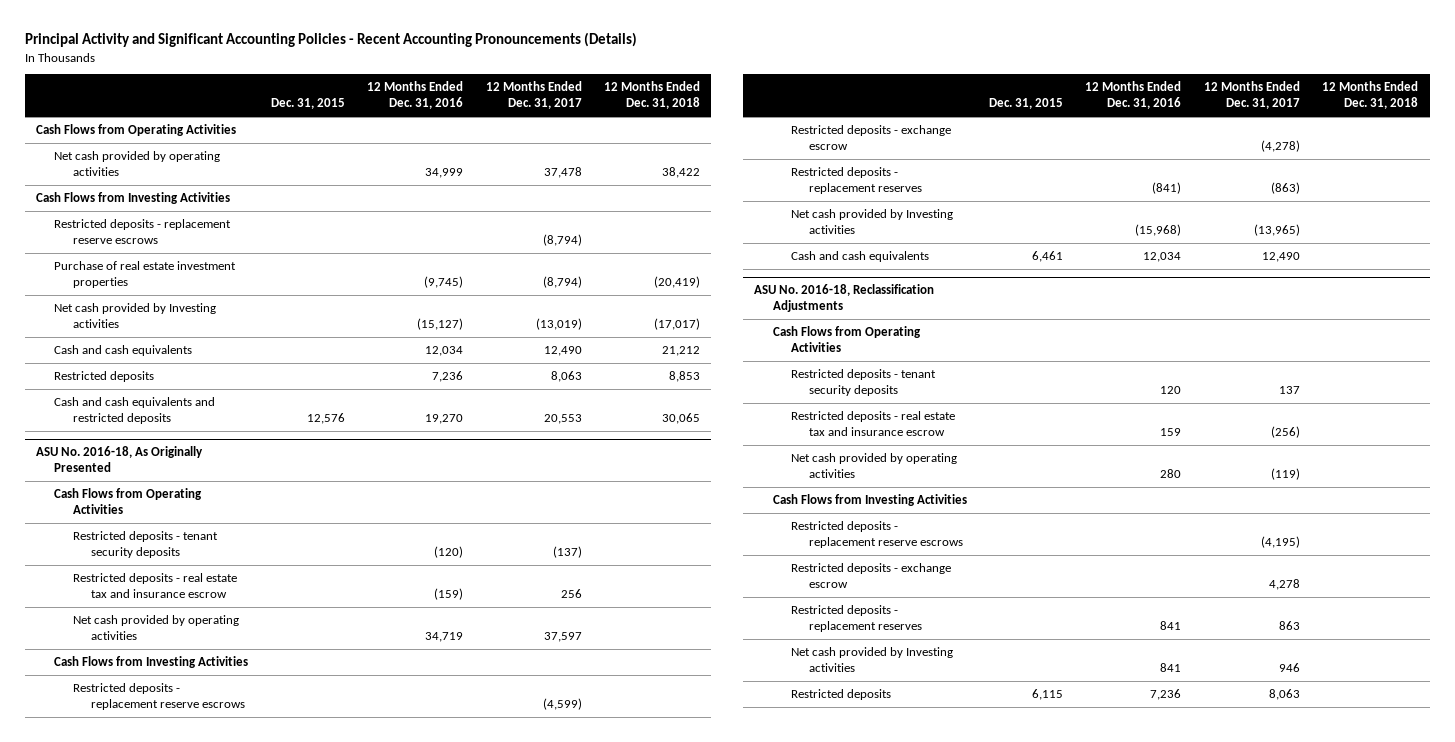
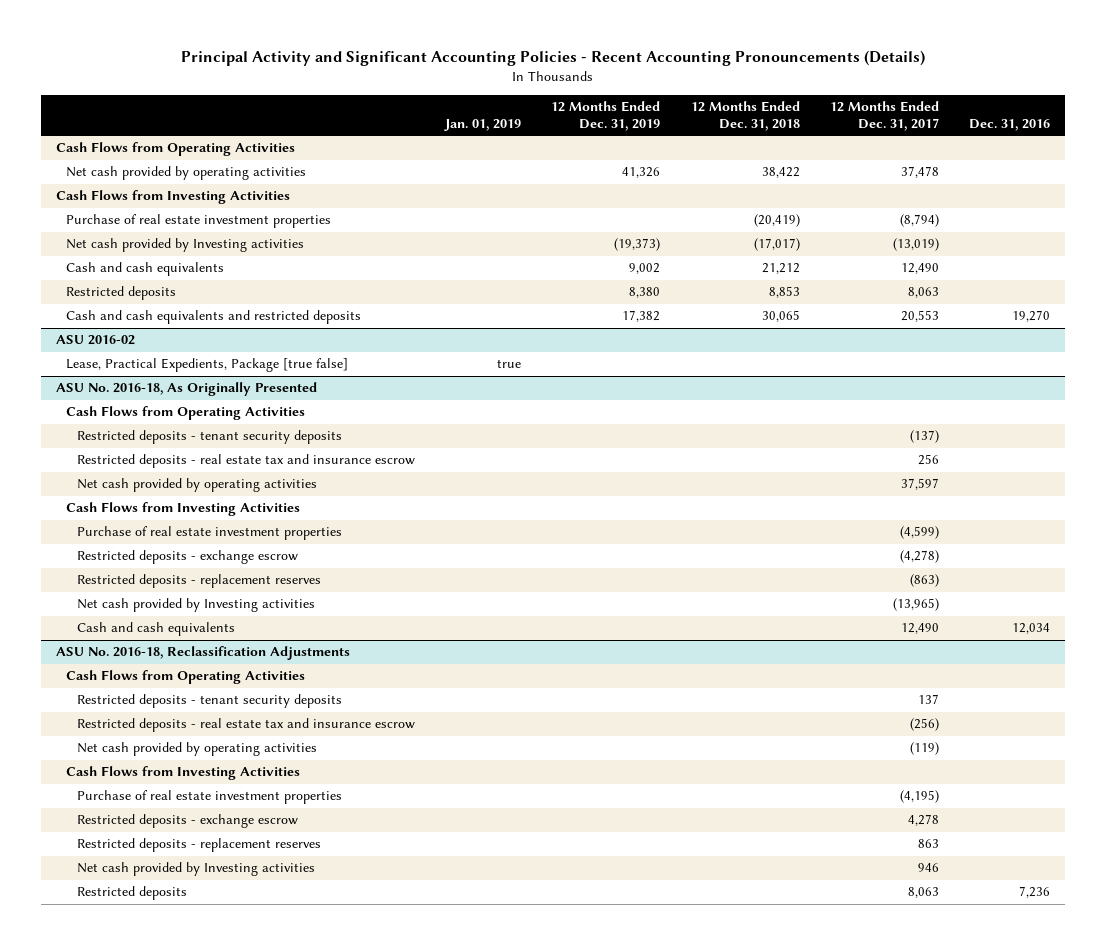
- | Dec. 31, 2015 | 12 Months Ended Dec. 31, 2016 | 12 Months Ended Dec. 31, 2017 | 12 Months Ended Dec. 31, 2018
+ | Jan. 01, 2019 | 12 Months Ended Dec. 31, 2019 | 12 Months Ended Dec. 31, 2018 | 12 Months Ended Dec. 31, 2017 | Dec. 31, 2016
- Restricted deposits - replacement reserve escrows | | | (8,794) |
+ ASU 2016-02
+ Lease, Practical Expedients, Package [true false] | true | | | |
@ ASU No. 2016-18, As Originally Presented
- Restricted deposits - replacement reserve escrows | | | (4,599) |
+ Purchase of real estate investment properties | | | | (4,599) |
@ ASU No. 2016-18, Reclassification Adjustments
- Restricted deposits - replacement reserve escrows | | | (4,195) |
+ Purchase of real estate investment properties | | | | (4,195) |

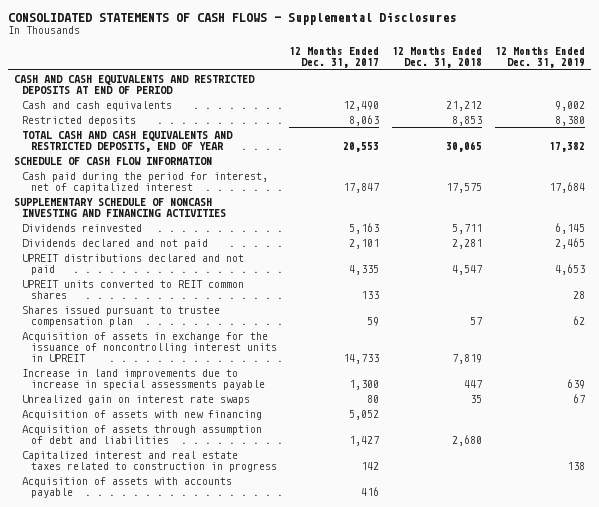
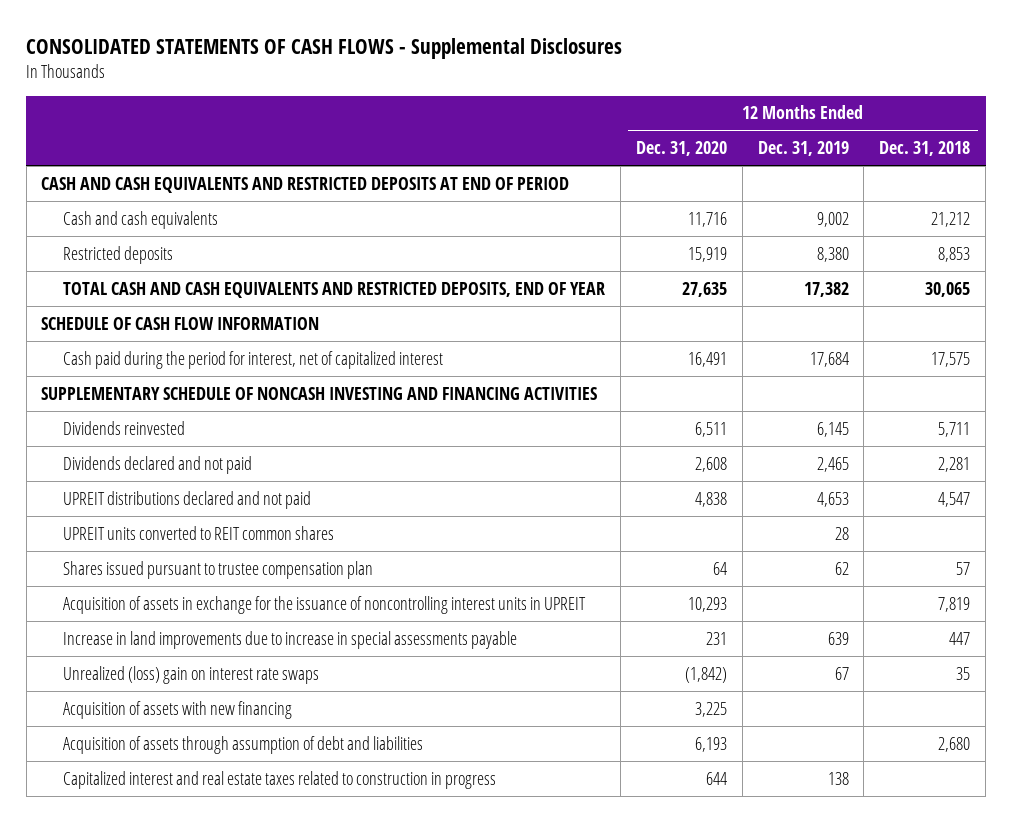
- | 12 Months Ended Dec. 31, 2017 | 12 Months Ended Dec. 31, 2018 | 12 Months Ended Dec. 31, 2019
+ | 12 Months Ended Dec. 31, 2020 | 12 Months Ended Dec. 31, 2019 | 12 Months Ended Dec. 31, 2018
- Unrealized gain on interest rate swaps | 80 | 35 | 67
+ Unrealized (loss) gain on interest rate swaps | (1,842) | 67 | 35
- Acquisition of assets with accounts payable | 416 | |

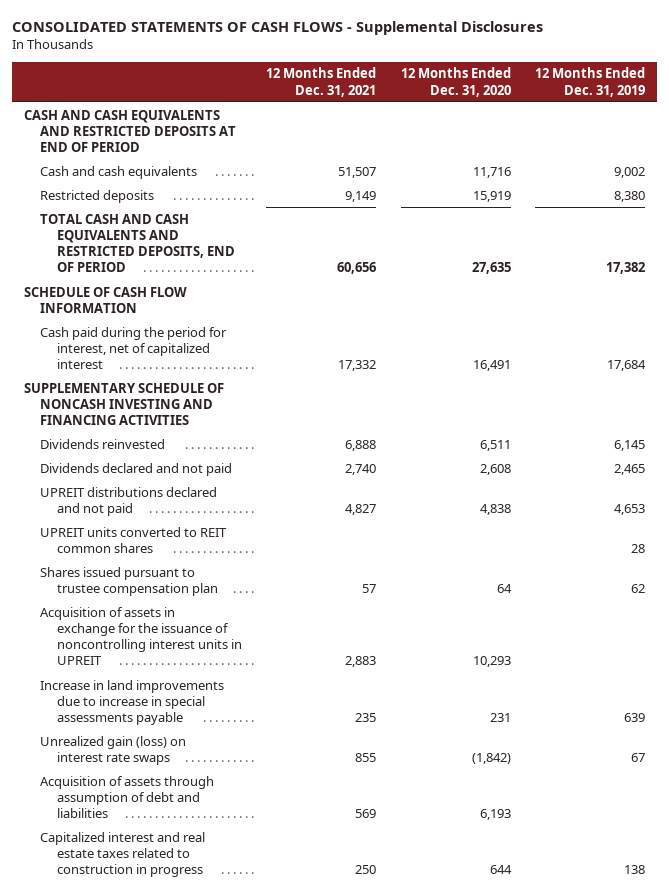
- | 12 Months Ended Dec. 31, 2020 | 12 Months Ended Dec. 31, 2019 | 12 Months Ended Dec. 31, 2018
+ | 12 Months Ended Dec. 31, 2021 | 12 Months Ended Dec. 31, 2020 | 12 Months Ended Dec. 31, 2019
- TOTAL CASH AND CASH EQUIVALENTS AND RESTRICTED DEPOSITS, END OF YEAR | 27,635 | 17,382 | 30,065
+ TOTAL CASH AND CASH EQUIVALENTS AND RESTRICTED DEPOSITS, END OF PERIOD | 60,656 | 27,635 | 17,382
- Unrealized (loss) gain on interest rate swaps | (1,842) | 67 | 35
- Acquisition of assets with new financing | 3,225 | |
+ Unrealized gain (loss) on interest rate swaps | 855 | (1,842) | 67

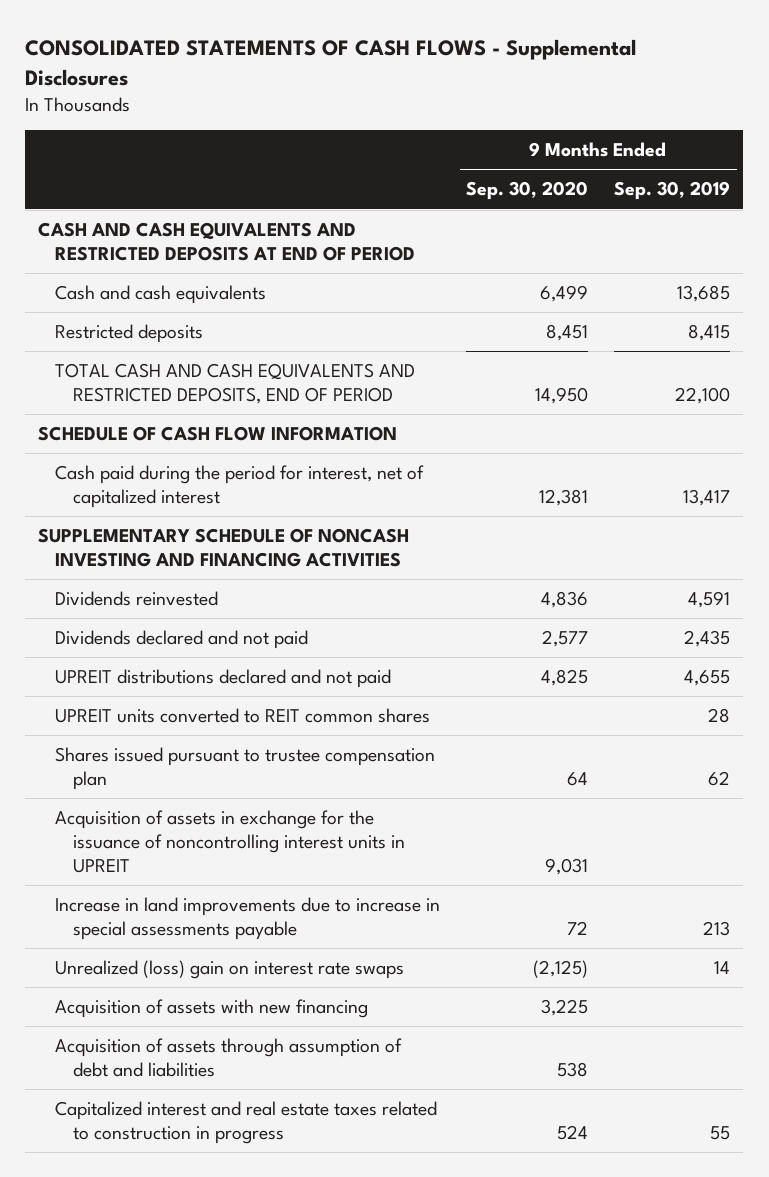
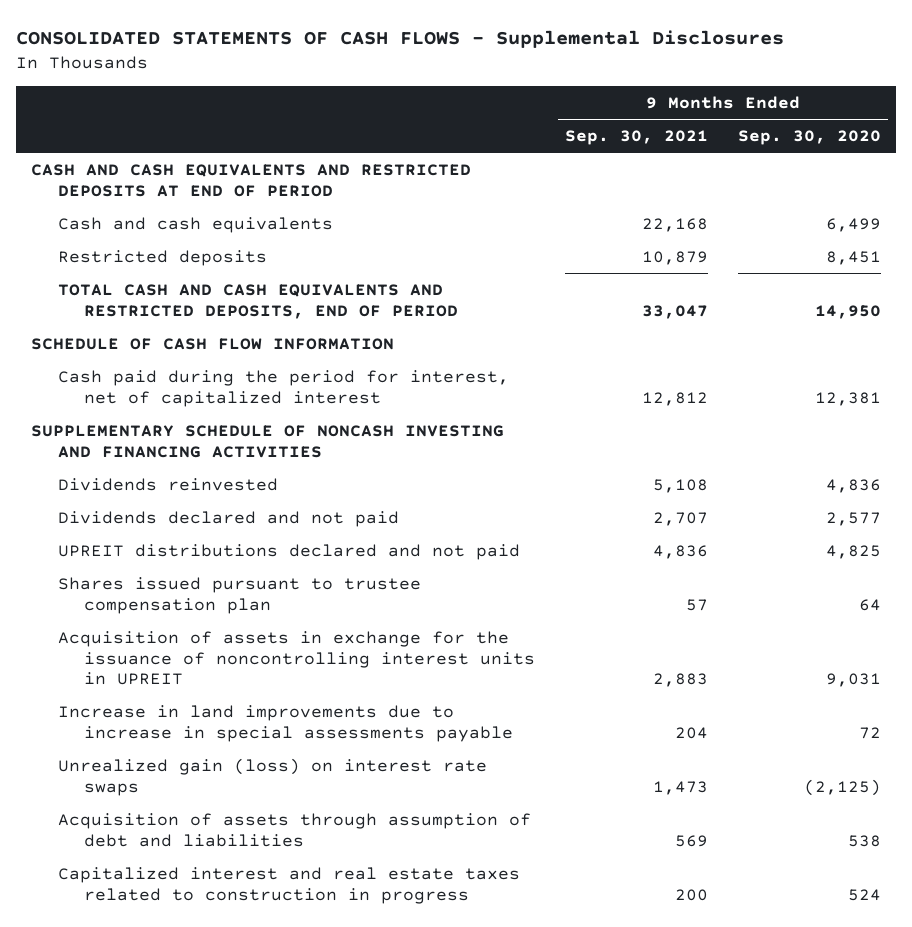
- | 9 Months Ended Sep. 30, 2020 | 9 Months Ended Sep. 30, 2019
+ | 9 Months Ended Sep. 30, 2021 | 9 Months Ended Sep. 30, 2020
- UPREIT units converted to REIT common shares | | 28
- Unrealized (loss) gain on interest rate swaps | (2,125) | 14
- Acquisition of assets with new financing | 3,225 |
+ Unrealized gain (loss) on interest rate swaps | 1,473 | (2,125)

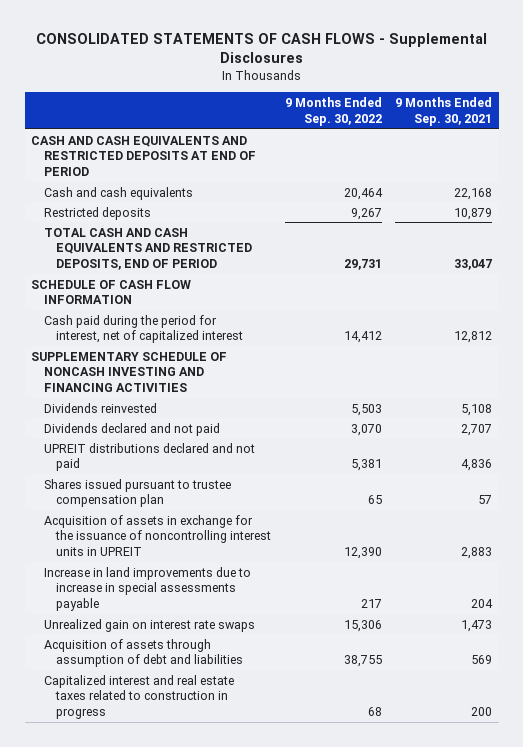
- | 9 Months Ended Sep. 30, 2021 | 9 Months Ended Sep. 30, 2020
+ | 9 Months Ended Sep. 30, 2022 | 9 Months Ended Sep. 30, 2021
- Unrealized gain (loss) on interest rate swaps | 1,473 | (2,125)
+ Unrealized gain on interest rate swaps | 15,306 | 1,473

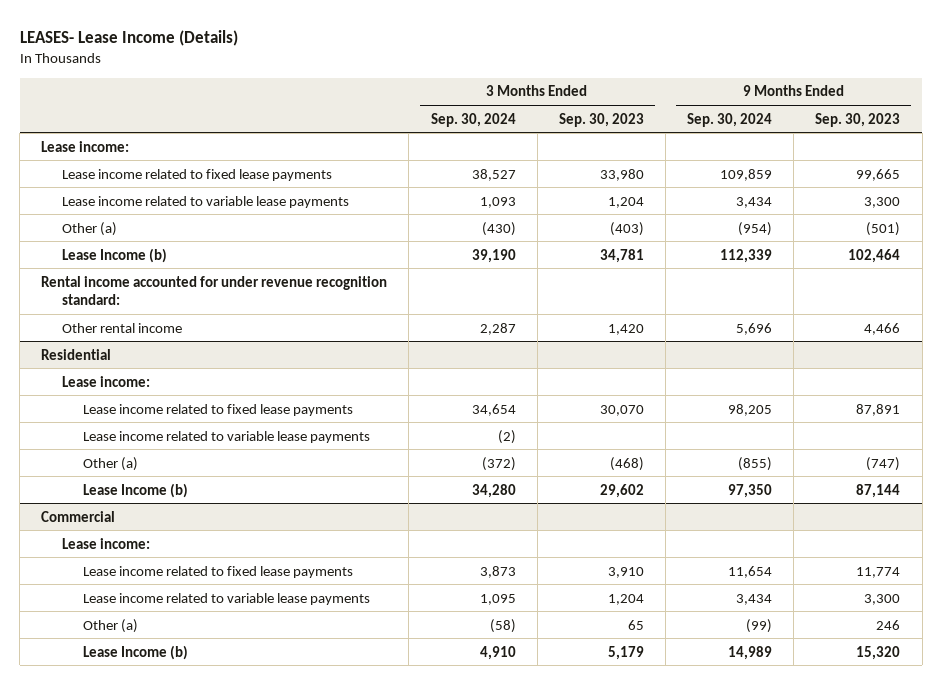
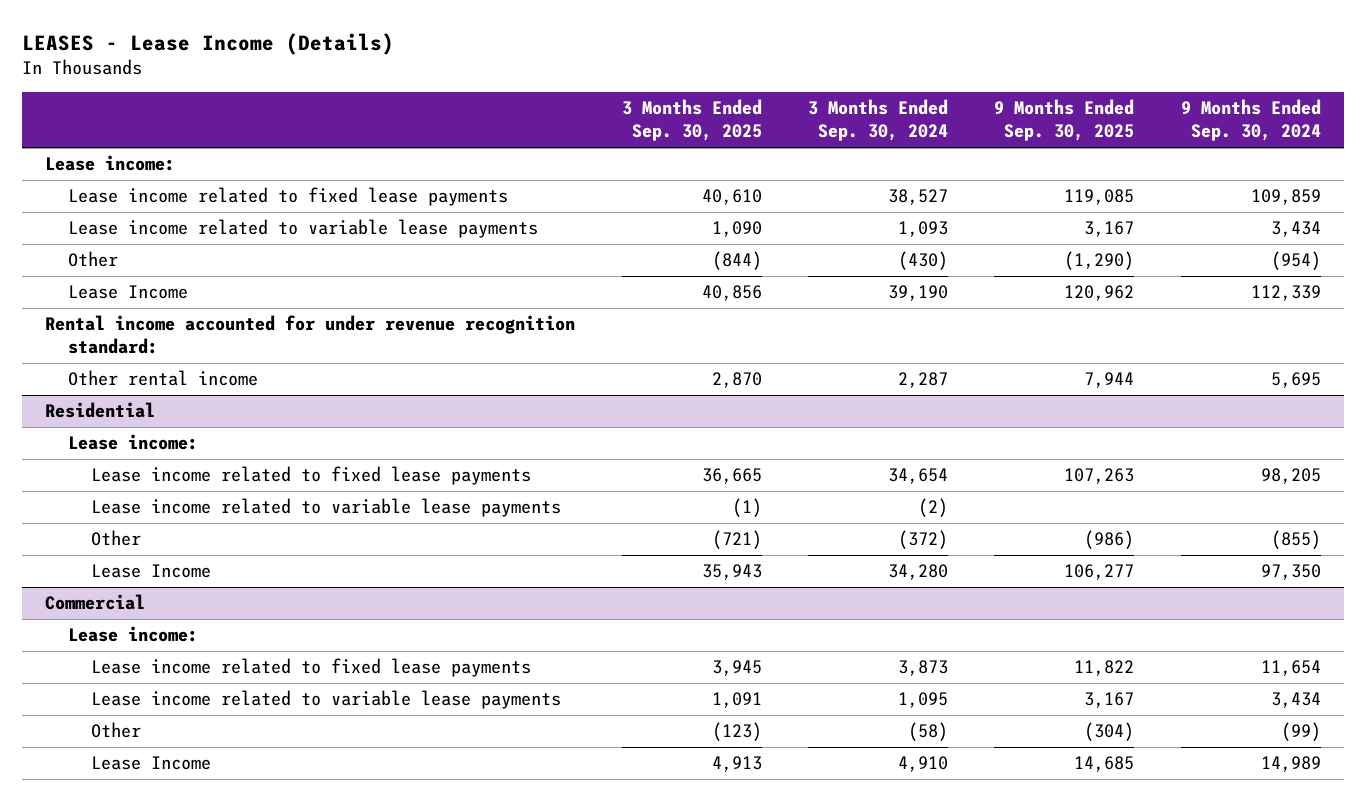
- LEASES- Lease Income (Details)
+ LEASES - Lease Income (Details)
- | 3 Months Ended Sep. 30, 2024 | 3 Months Ended Sep. 30, 2023 | 9 Months Ended Sep. 30, 2024 | 9 Months Ended Sep. 30, 2023
+ | 3 Months Ended Sep. 30, 2025 | 3 Months Ended Sep. 30, 2024 | 9 Months Ended Sep. 30, 2025 | 9 Months Ended Sep. 30, 2024
- Other (a) | (430) | (403) | (954) | (501)
- Lease Income (b) | 39,190 | 34,781 | 112,339 | 102,464
+ Other | (844) | (430) | (1,290) | (954)
+ Lease Income | 40,856 | 39,190 | 120,962 | 112,339
- Other rental income | 2,287 | 1,420 | 5,696 | 4,466
+ Other rental income | 2,870 | 2,287 | 7,944 | 5,695
@ Residential
- Other (a) | (372) | (468) | (855) | (747)
- Lease Income (b) | 34,280 | 29,602 | 97,350 | 87,144
+ Other | (721) | (372) | (986) | (855)
+ Lease Income | 35,943 | 34,280 | 106,277 | 97,350
@ Commercial
- Other (a) | (58) | 65 | (99) | 246
- Lease Income (b) | 4,910 | 5,179 | 14,989 | 15,320
+ Other | (123) | (58) | (304) | (99)
+ Lease Income | 4,913 | 4,910 | 14,685 | 14,989

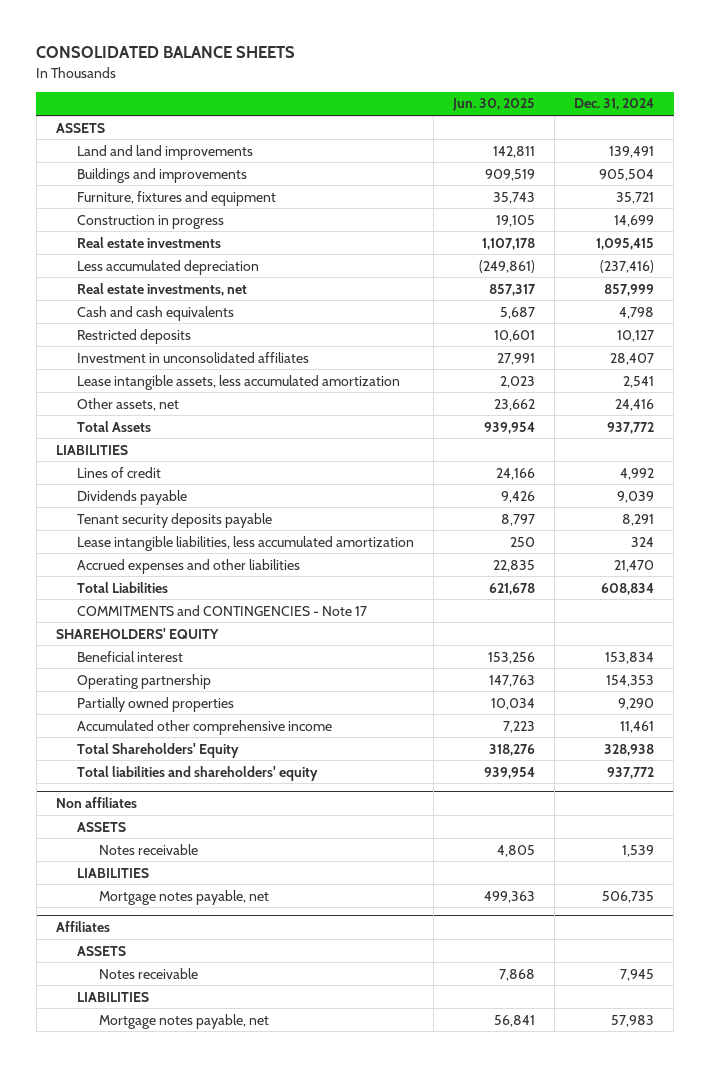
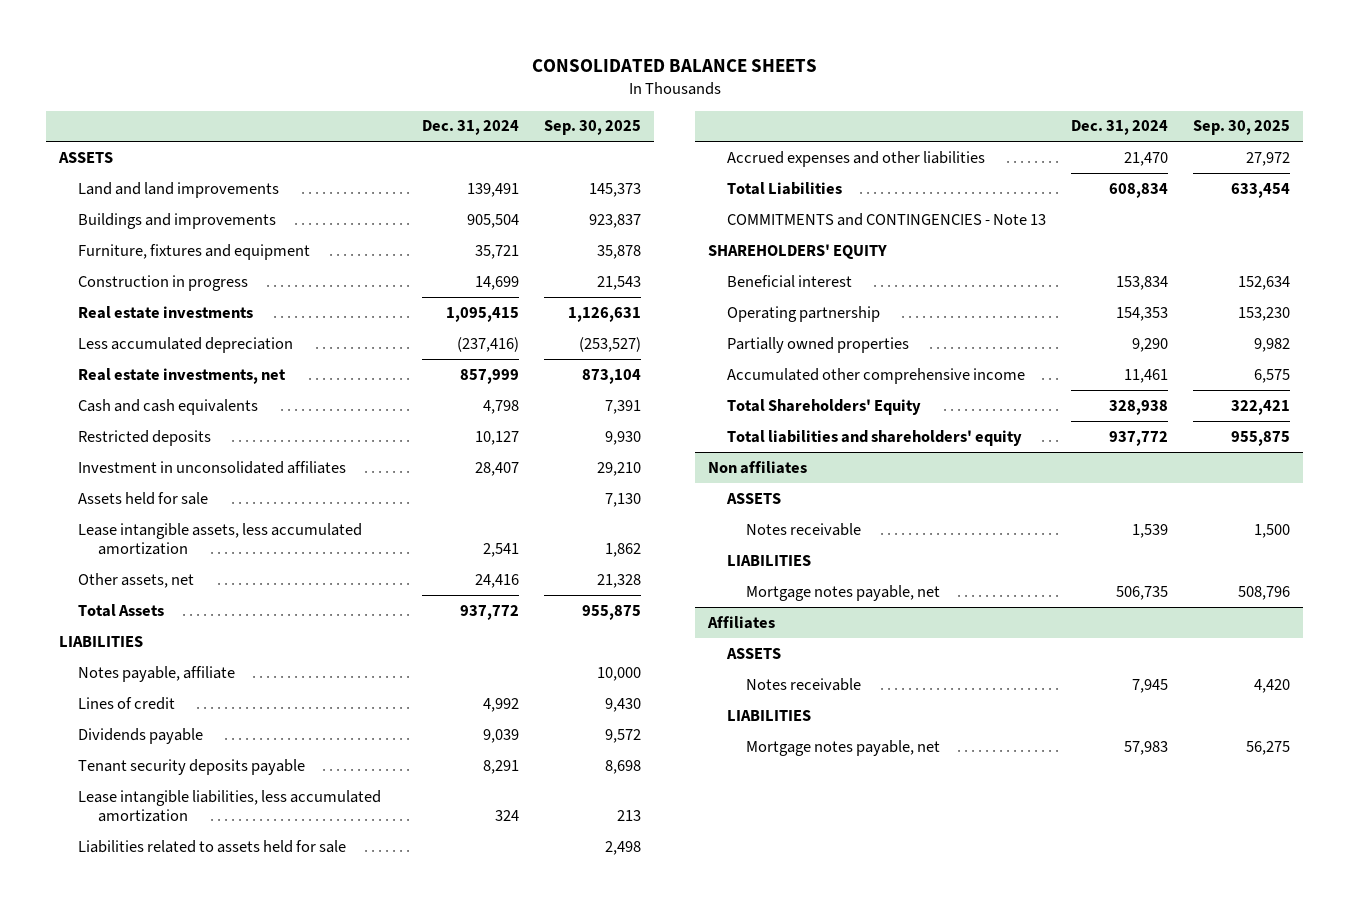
- | Jun. 30, 2025 | Dec. 31, 2024
+ | Dec. 31, 2024 | Sep. 30, 2025
+ Assets held for sale | | 7,130
+ Notes payable, affiliate | | 10,000
+ Liabilities related to assets held for sale | | 2,498
- COMMITMENTS and CONTINGENCIES - Note 17
+ COMMITMENTS and CONTINGENCIES - Note 13

